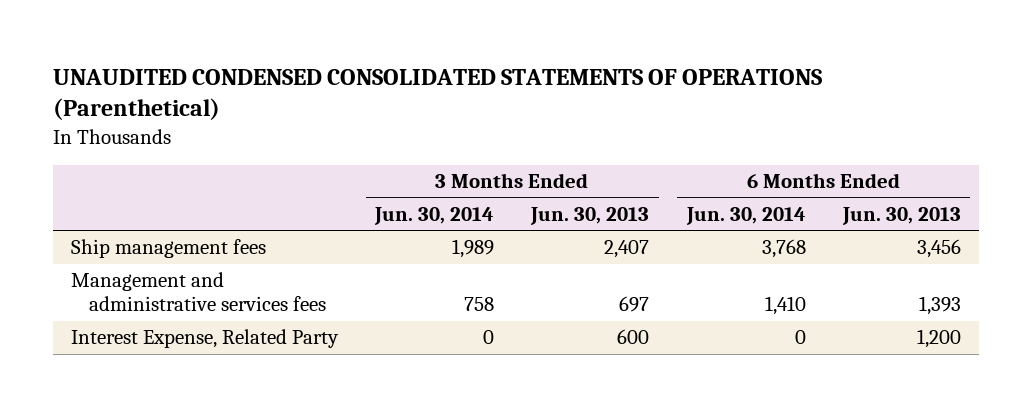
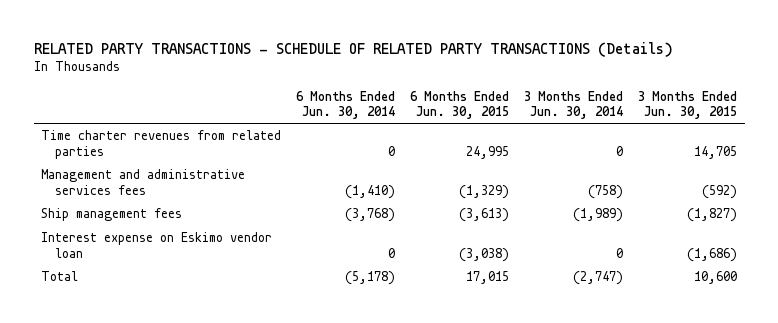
- UNAUDITED CONDENSED CONSOLIDATED STATEMENTS OF OPERATIONS (Parenthetical)
+ RELATED PARTY TRANSACTIONS - SCHEDULE OF RELATED PARTY TRANSACTIONS (Details)
- | 3 Months Ended Jun. 30, 2014 | 3 Months Ended Jun. 30, 2013 | 6 Months Ended Jun. 30, 2014 | 6 Months Ended Jun. 30, 2013
+ | 6 Months Ended Jun. 30, 2014 | 6 Months Ended Jun. 30, 2015 | 3 Months Ended Jun. 30, 2014 | 3 Months Ended Jun. 30, 2015
- Ship management fees | 1,989 | 2,407 | 3,768 | 3,456
- Management and administrative services fees | 758 | 697 | 1,410 | 1,393
- Interest Expense, Related Party | 0 | 600 | 0 | 1,200
+ Time charter revenues from related parties | 0 | 24,995 | 0 | 14,705
+ Management and administrative services fees | (1,410) | (1,329) | (758) | (592)
+ Ship management fees | (3,768) | (3,613) | (1,989) | (1,827)
+ Interest expense on Eskimo vendor loan | 0 | (3,038) | 0 | (1,686)
+ Total | (5,178) | 17,015 | (2,747) | 10,600

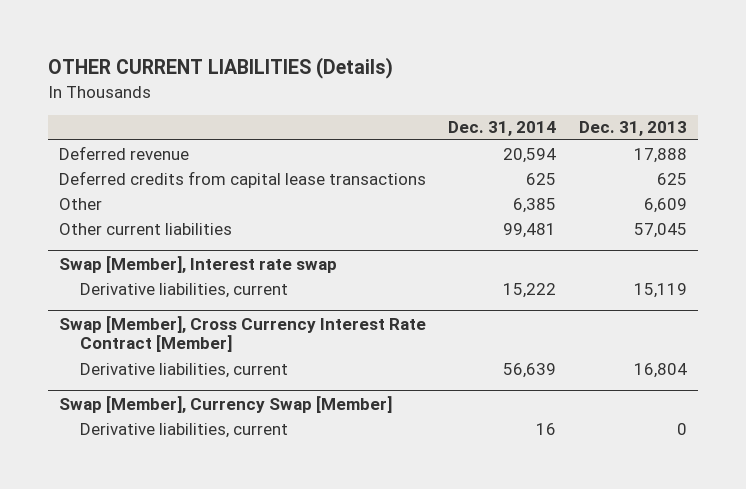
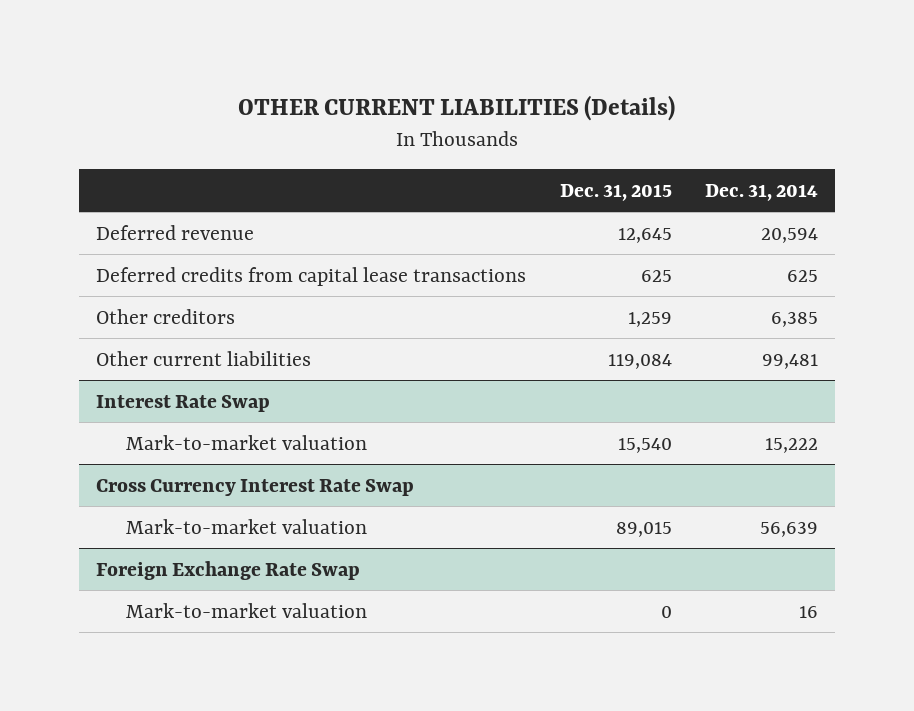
- | Dec. 31, 2014 | Dec. 31, 2013
+ | Dec. 31, 2015 | Dec. 31, 2014
- Other | 6,385 | 6,609
+ Other creditors | 1,259 | 6,385
- Swap [Member], Interest rate swap
- Derivative liabilities, current | 15,222 | 15,119
- Swap [Member], Cross Currency Interest Rate Contract [Member]
- Derivative liabilities, current | 56,639 | 16,804
- Swap [Member], Currency Swap [Member]
- Derivative liabilities, current | 16 | 0
+ Interest Rate Swap
+ Mark-to-market valuation | 15,540 | 15,222
+ Cross Currency Interest Rate Swap
+ Mark-to-market valuation | 89,015 | 56,639
+ Foreign Exchange Rate Swap
+ Mark-to-market valuation | 0 | 16

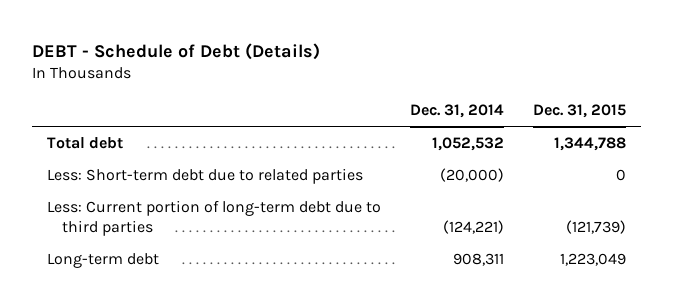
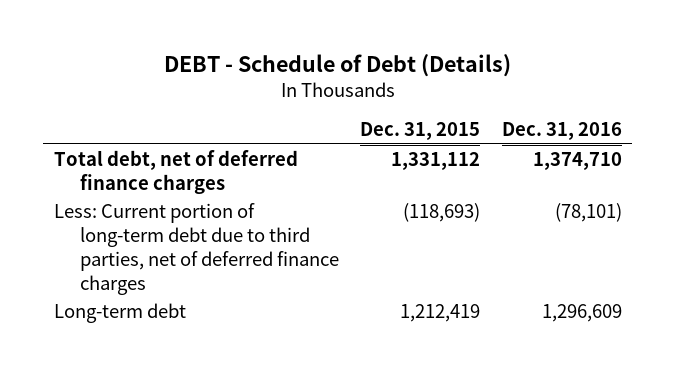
- | Dec. 31, 2014 | Dec. 31, 2015
+ | Dec. 31, 2015 | Dec. 31, 2016
- Total debt | 1,052,532 | 1,344,788
- Less: Short-term debt due to related parties | (20,000) | 0
- Less: Current portion of long-term debt due to third parties | (124,221) | (121,739)
- Long-term debt | 908,311 | 1,223,049
+ Total debt, net of deferred finance charges | 1,331,112 | 1,374,710
+ Less: Current portion of long-term debt due to third parties, net of deferred finance charges | (118,693) | (78,101)
+ Long-term debt | 1,212,419 | 1,296,609

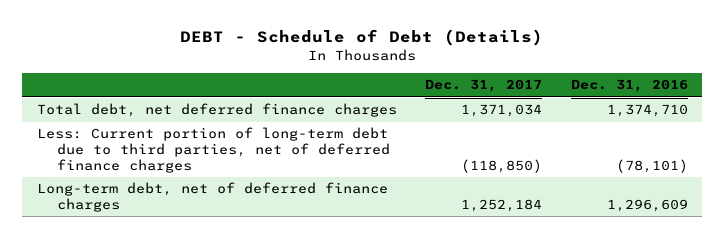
- | Dec. 31, 2015 | Dec. 31, 2016
+ | Dec. 31, 2017 | Dec. 31, 2016
- Total debt, net of deferred finance charges | 1,331,112 | 1,374,710
+ Total debt, net deferred finance charges | 1,371,034 | 1,374,710
- Long-term debt | 1,212,419 | 1,296,609
+ Long-term debt, net of deferred finance charges | 1,252,184 | 1,296,609

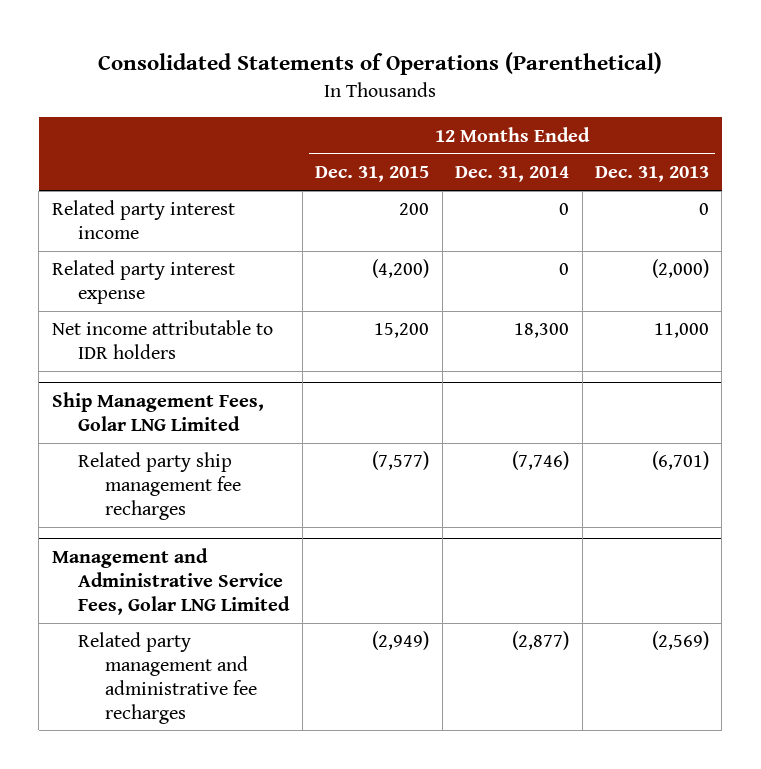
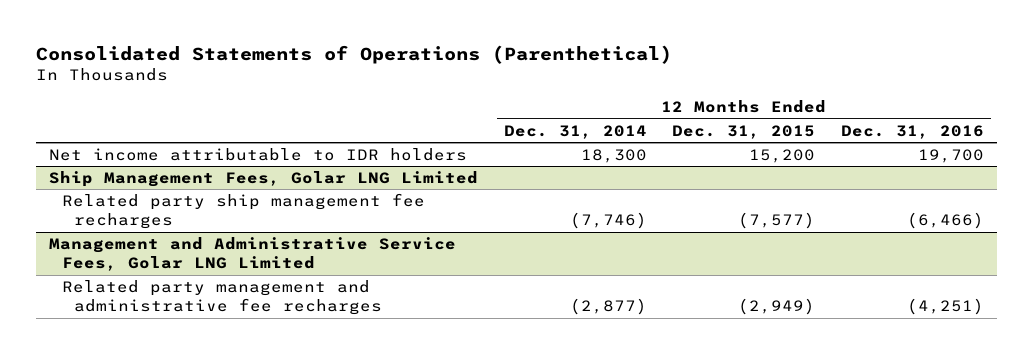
- | 12 Months Ended Dec. 31, 2015 | 12 Months Ended Dec. 31, 2014 | 12 Months Ended Dec. 31, 2013
+ | 12 Months Ended Dec. 31, 2014 | 12 Months Ended Dec. 31, 2015 | 12 Months Ended Dec. 31, 2016
- Related party interest income | 200 | 0 | 0
- Related party interest expense | (4,200) | 0 | (2,000)

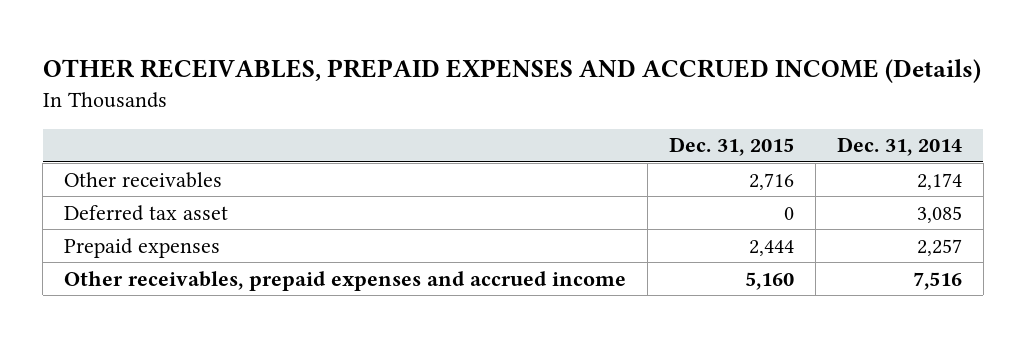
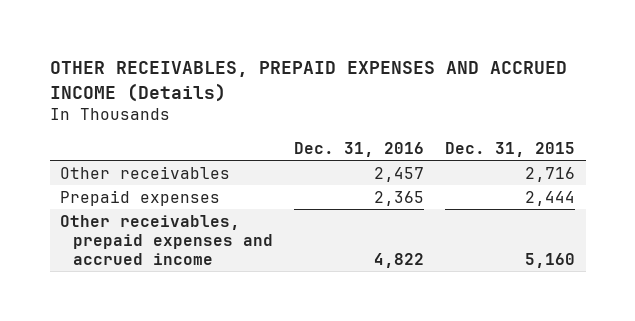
- | Dec. 31, 2015 | Dec. 31, 2014
+ | Dec. 31, 2016 | Dec. 31, 2015
- Deferred tax asset | 0 | 3,085

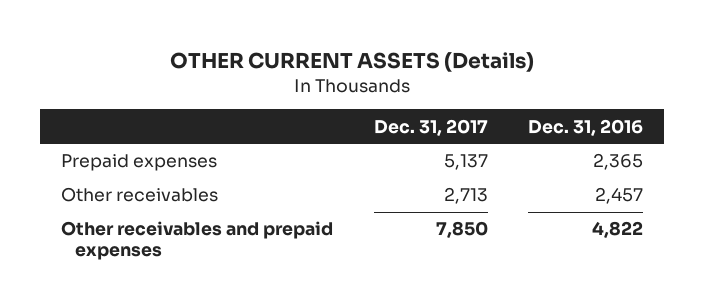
- OTHER RECEIVABLES, PREPAID EXPENSES AND ACCRUED INCOME (Details)
+ OTHER CURRENT ASSETS (Details)
- | Dec. 31, 2016 | Dec. 31, 2015
+ | Dec. 31, 2017 | Dec. 31, 2016
- Other receivables, prepaid expenses and accrued income | 4,822 | 5,160
moved down: Other receivables | 2,713 | 2,457
+ Other receivables and prepaid expenses | 7,850 | 4,822

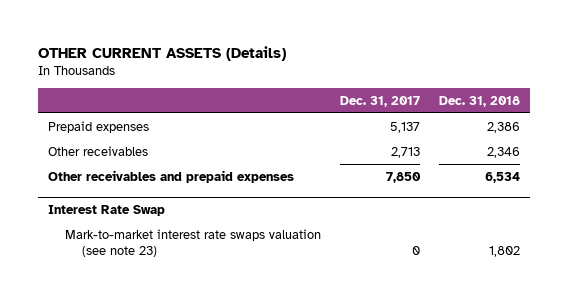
- | Dec. 31, 2017 | Dec. 31, 2016
+ | Dec. 31, 2017 | Dec. 31, 2018
+ Interest Rate Swap
+ Mark-to-market interest rate swaps valuation (see note 23) | 0 | 1,802

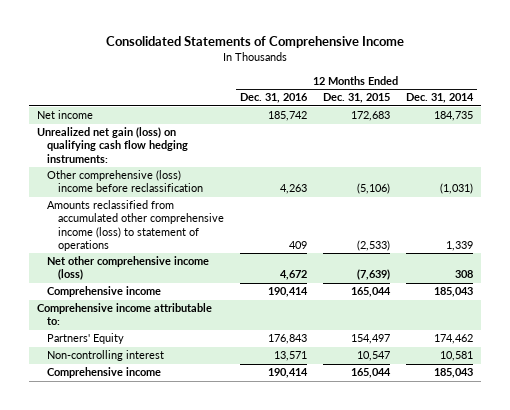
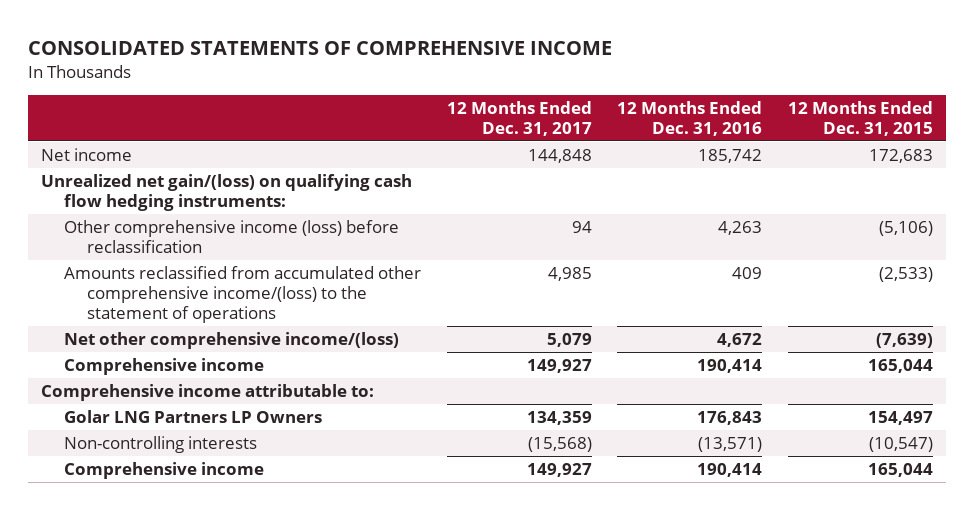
- Consolidated Statements of Comprehensive Income
+ CONSOLIDATED STATEMENTS OF COMPREHENSIVE INCOME
- | 12 Months Ended Dec. 31, 2016 | 12 Months Ended Dec. 31, 2015 | 12 Months Ended Dec. 31, 2014
+ | 12 Months Ended Dec. 31, 2017 | 12 Months Ended Dec. 31, 2016 | 12 Months Ended Dec. 31, 2015
- Unrealized net gain (loss) on qualifying cash flow hedging instruments:
- Other comprehensive (loss) income before reclassification | 4,263 | (5,106) | (1,031)
- Amounts reclassified from accumulated other comprehensive income (loss) to statement of operations | 409 | (2,533) | 1,339
- Net other comprehensive income (loss) | 4,672 | (7,639) | 308
+ Unrealized net gain/(loss) on qualifying cash flow hedging instruments:
+ Other comprehensive income (loss) before reclassification | 94 | 4,263 | (5,106)
+ Amounts reclassified from accumulated other comprehensive income/(loss) to the statement of operations | 4,985 | 409 | (2,533)
+ Net other comprehensive income/(loss) | 5,079 | 4,672 | (7,639)
- Partners' Equity | 176,843 | 154,497 | 174,462
- Non-controlling interest | 13,571 | 10,547 | 10,581
+ Golar LNG Partners LP Owners | 134,359 | 176,843 | 154,497
+ Non-controlling interests | (15,568) | (13,571) | (10,547)

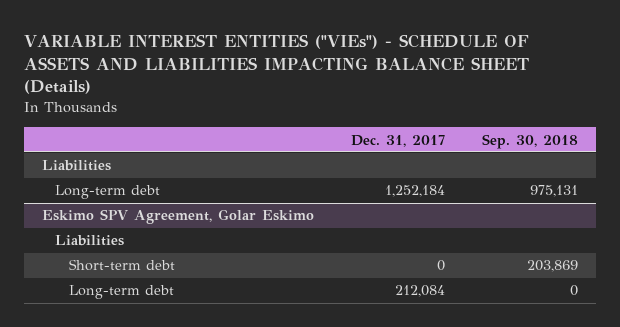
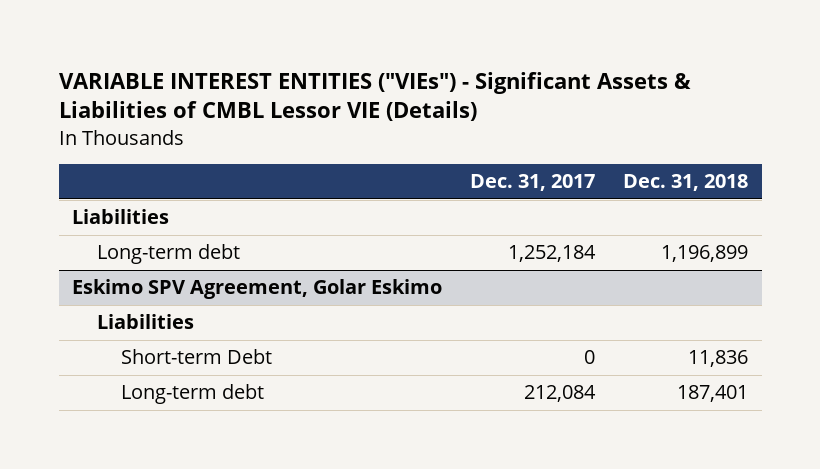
- VARIABLE INTEREST ENTITIES ("VIEs") - SCHEDULE OF ASSETS AND LIABILITIES IMPACTING BALANCE SHEET (Details)
+ VARIABLE INTEREST ENTITIES ("VIEs") - Significant Assets & Liabilities of CMBL Lessor VIE (Details)
- | Dec. 31, 2017 | Sep. 30, 2018
+ | Dec. 31, 2017 | Dec. 31, 2018
@ Eskimo SPV Agreement, Golar Eskimo
- Short-term debt | 0 | 203,869
+ Short-term Debt | 0 | 11,836

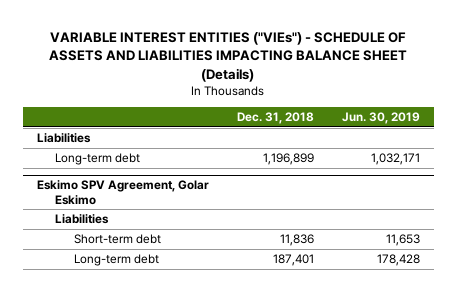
- VARIABLE INTEREST ENTITIES ("VIEs") - Significant Assets & Liabilities of CMBL Lessor VIE (Details)
+ VARIABLE INTEREST ENTITIES ("VIEs") - SCHEDULE OF ASSETS AND LIABILITIES IMPACTING BALANCE SHEET (Details)
- | Dec. 31, 2017 | Dec. 31, 2018
+ | Dec. 31, 2018 | Jun. 30, 2019
@ Eskimo SPV Agreement, Golar Eskimo
- Short-term Debt | 0 | 11,836
+ Short-term debt | 11,836 | 11,653

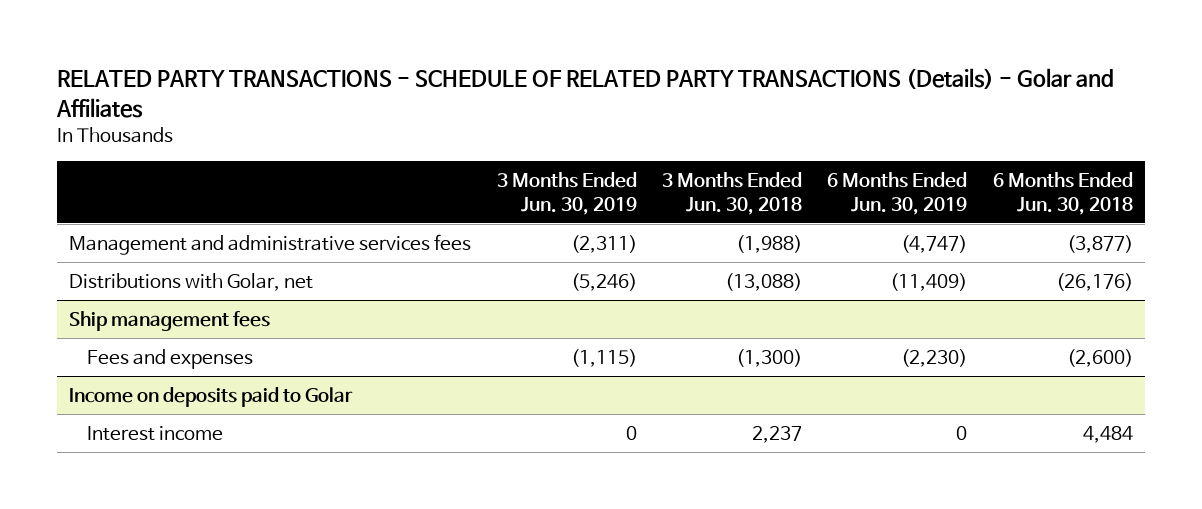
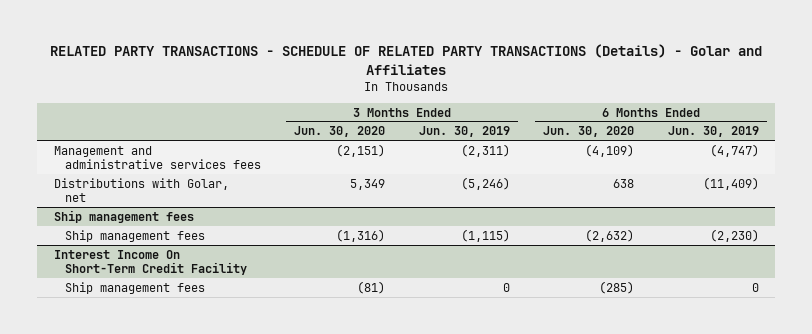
- | 3 Months Ended Jun. 30, 2019 | 3 Months Ended Jun. 30, 2018 | 6 Months Ended Jun. 30, 2019 | 6 Months Ended Jun. 30, 2018
+ | 3 Months Ended Jun. 30, 2020 | 3 Months Ended Jun. 30, 2019 | 6 Months Ended Jun. 30, 2020 | 6 Months Ended Jun. 30, 2019
@ Ship management fees
- Fees and expenses | (1,115) | (1,300) | (2,230) | (2,600)
- Income on deposits paid to Golar
- Interest income | 0 | 2,237 | 0 | 4,484
@ Ship management fees
+ Ship management fees | (1,316) | (1,115) | (2,632) | (2,230)
+ Interest Income On Short-Term Credit Facility
+ Ship management fees | (81) | 0 | (285) | 0

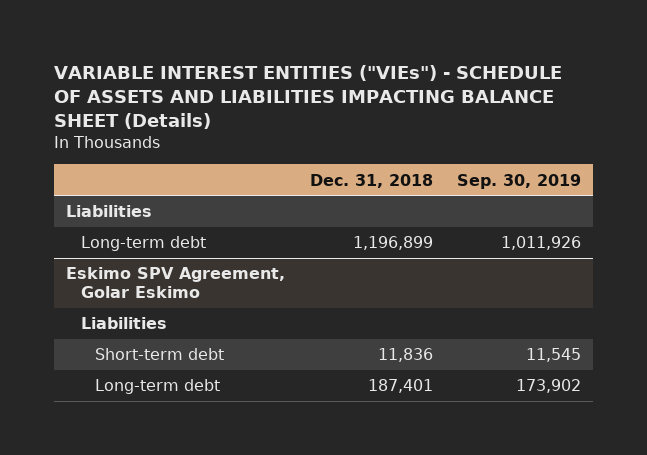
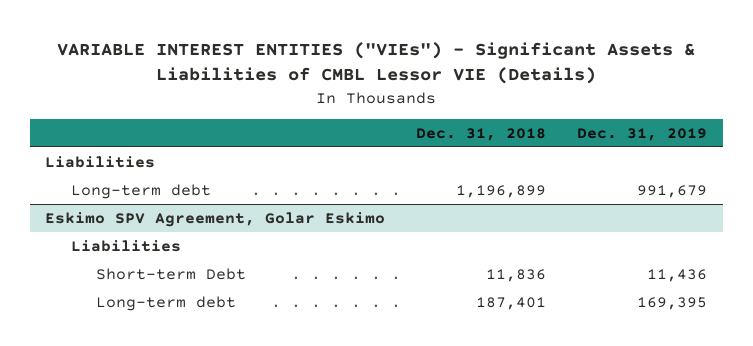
- VARIABLE INTEREST ENTITIES ("VIEs") - SCHEDULE OF ASSETS AND LIABILITIES IMPACTING BALANCE SHEET (Details)
+ VARIABLE INTEREST ENTITIES ("VIEs") - Significant Assets & Liabilities of CMBL Lessor VIE (Details)
- | Dec. 31, 2018 | Sep. 30, 2019
+ | Dec. 31, 2018 | Dec. 31, 2019
@ Eskimo SPV Agreement, Golar Eskimo
- Short-term debt | 11,836 | 11,545
+ Short-term Debt | 11,836 | 11,436

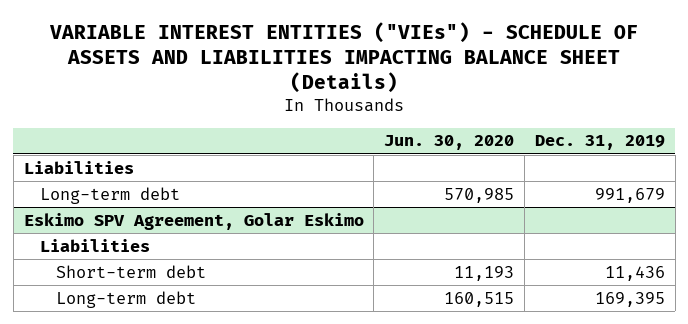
- VARIABLE INTEREST ENTITIES ("VIEs") - Significant Assets & Liabilities of CMBL Lessor VIE (Details)
+ VARIABLE INTEREST ENTITIES ("VIEs") - SCHEDULE OF ASSETS AND LIABILITIES IMPACTING BALANCE SHEET (Details)
- | Dec. 31, 2018 | Dec. 31, 2019
+ | Jun. 30, 2020 | Dec. 31, 2019
@ Eskimo SPV Agreement, Golar Eskimo
- Short-term Debt | 11,836 | 11,436
+ Short-term debt | 11,193 | 11,436

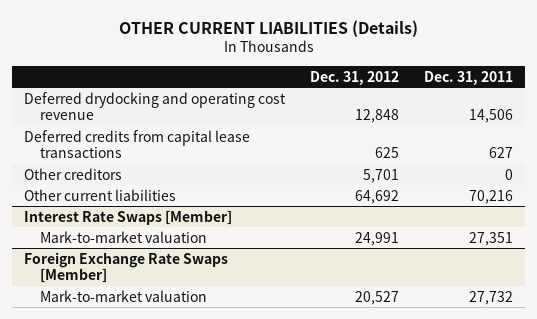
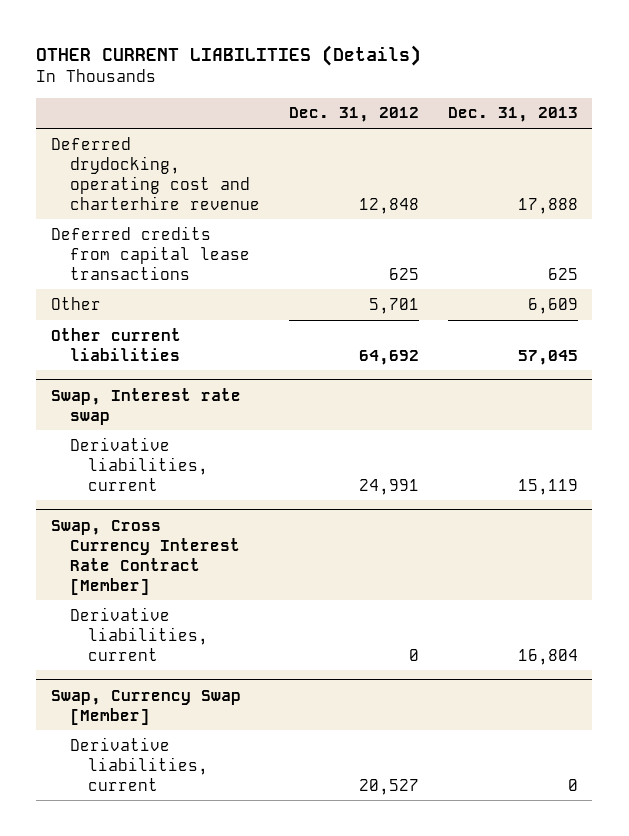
- | Dec. 31, 2012 | Dec. 31, 2011
+ | Dec. 31, 2012 | Dec. 31, 2013
- Deferred drydocking and operating cost revenue | 12,848 | 14,506
+ Deferred drydocking, operating cost and charterhire revenue | 12,848 | 17,888
- Other creditors | 5,701 | 0
+ Other | 5,701 | 6,609
- Interest Rate Swaps [Member]
- Mark-to-market valuation | 24,991 | 27,351
- Foreign Exchange Rate Swaps [Member]
- Mark-to-market valuation | 20,527 | 27,732
+ Swap, Interest rate swap
+ Derivative liabilities, current | 24,991 | 15,119
+ Swap, Cross Currency Interest Rate Contract [Member]
+ Derivative liabilities, current | 0 | 16,804
+ Swap, Currency Swap [Member]
+ Derivative liabilities, current | 20,527 | 0

